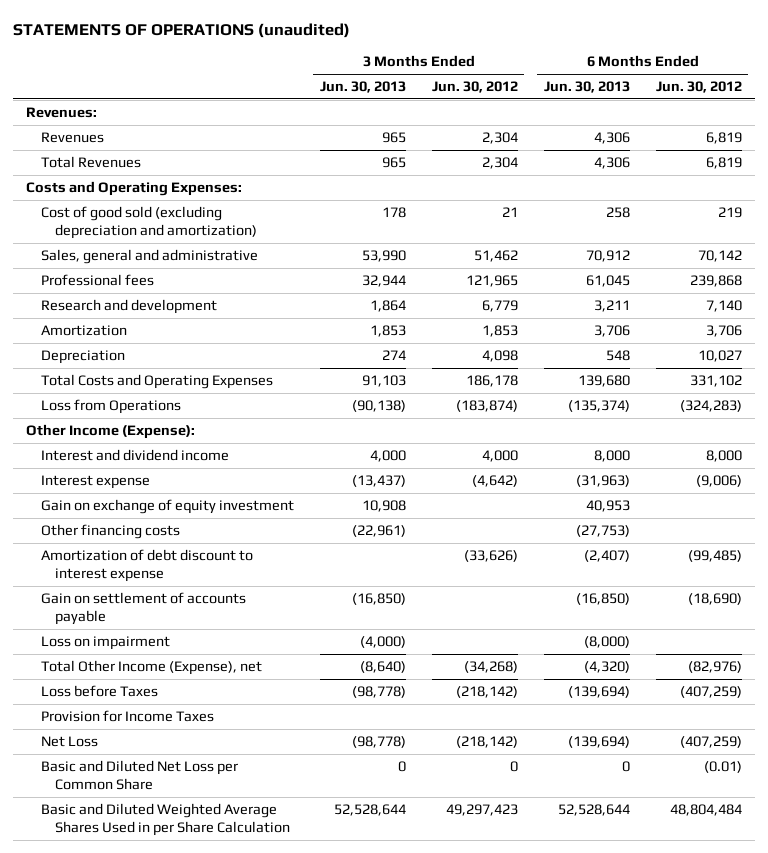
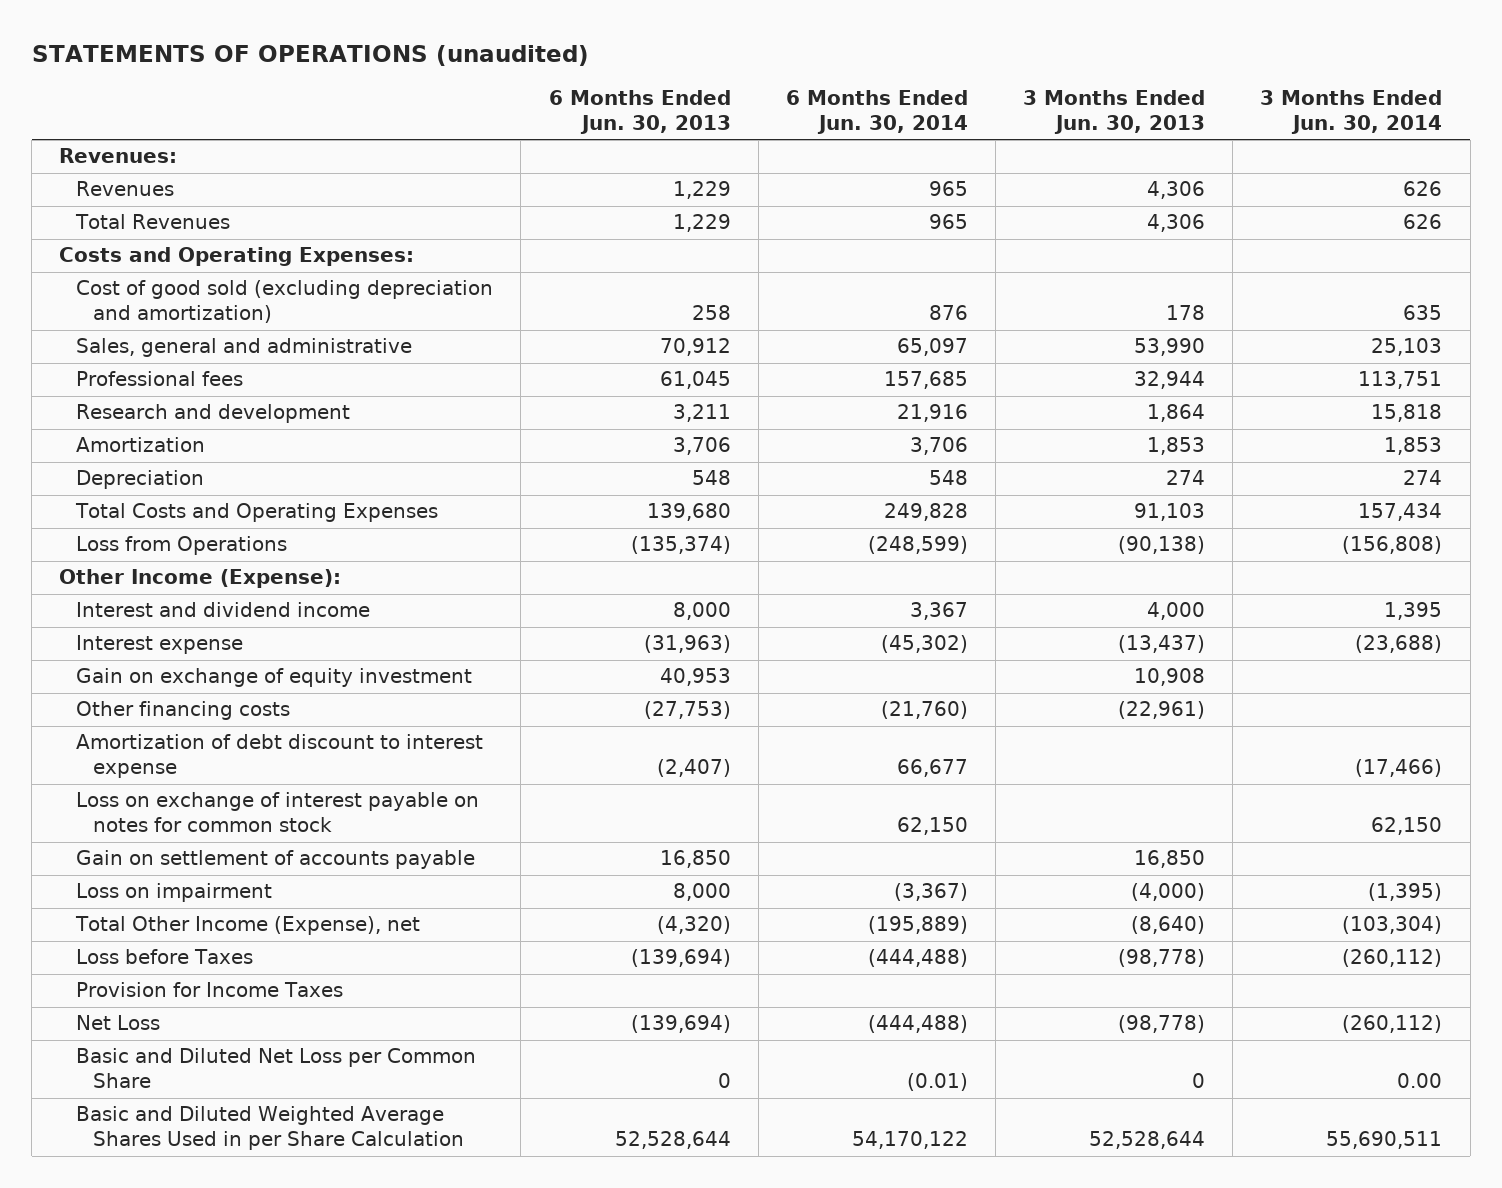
- | 3 Months Ended Jun. 30, 2013 | 3 Months Ended Jun. 30, 2012 | 6 Months Ended Jun. 30, 2013 | 6 Months Ended Jun. 30, 2012
+ | 6 Months Ended Jun. 30, 2013 | 6 Months Ended Jun. 30, 2014 | 3 Months Ended Jun. 30, 2013 | 3 Months Ended Jun. 30, 2014
- Revenues | 965 | 2,304 | 4,306 | 6,819
- Total Revenues | 965 | 2,304 | 4,306 | 6,819
+ Revenues | 1,229 | 965 | 4,306 | 626
+ Total Revenues | 1,229 | 965 | 4,306 | 626
- Gain on settlement of accounts payable | (16,850) | | (16,850) | (18,690)
- Loss on impairment | (4,000) | | (8,000) |
+ Loss on exchange of interest payable on notes for common stock | | 62,150 | | 62,150
+ Gain on settlement of accounts payable | 16,850 | | 16,850 |
+ Loss on impairment | 8,000 | (3,367) | (4,000) | (1,395)

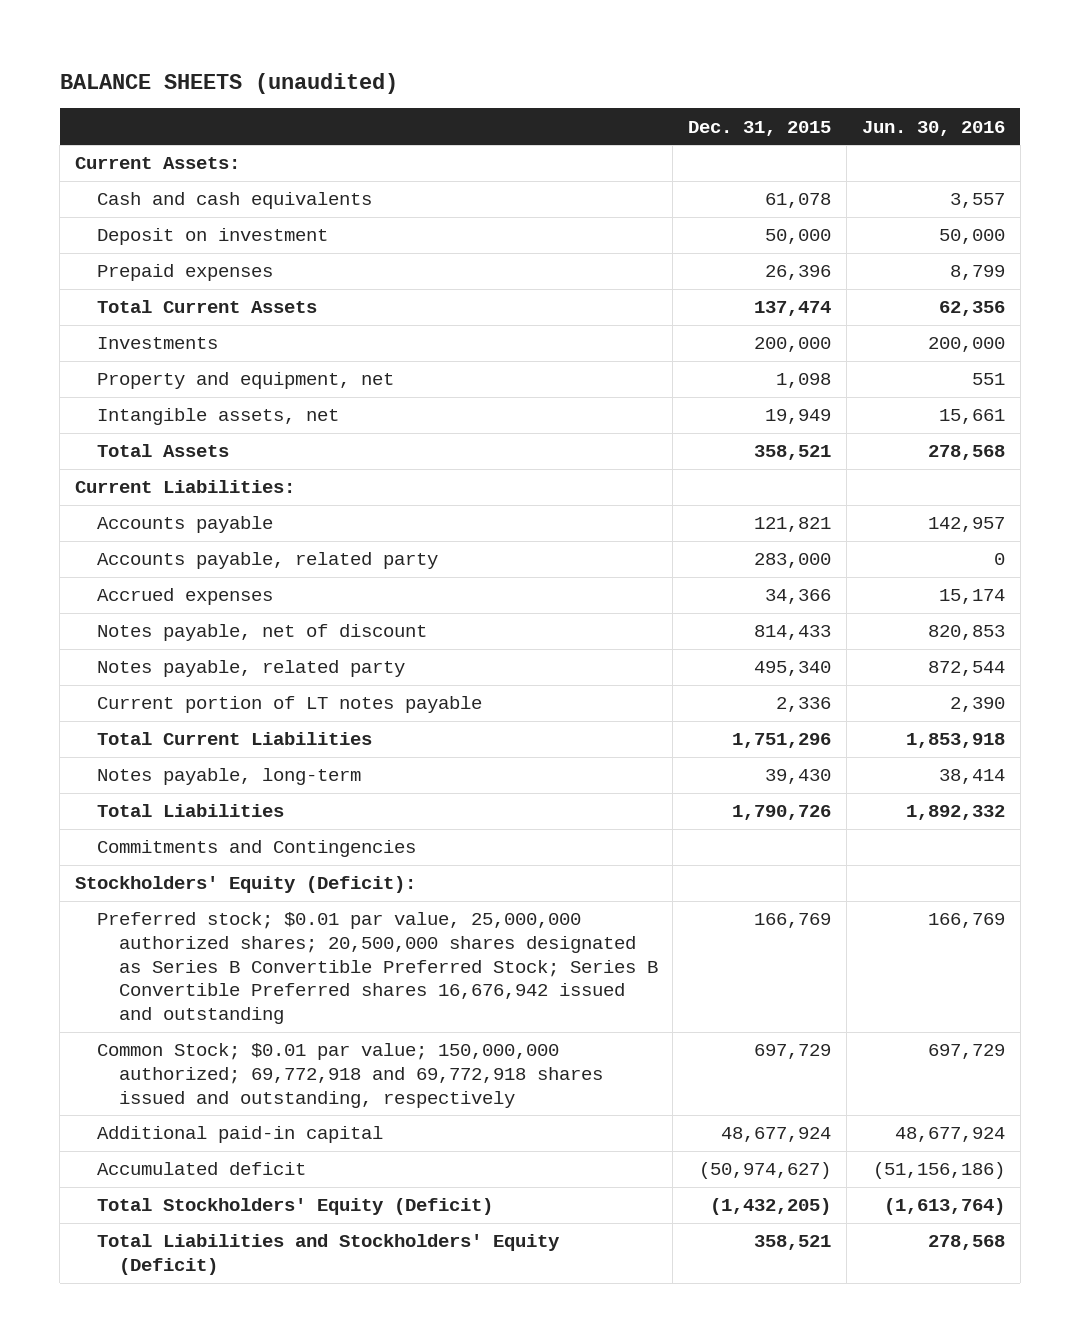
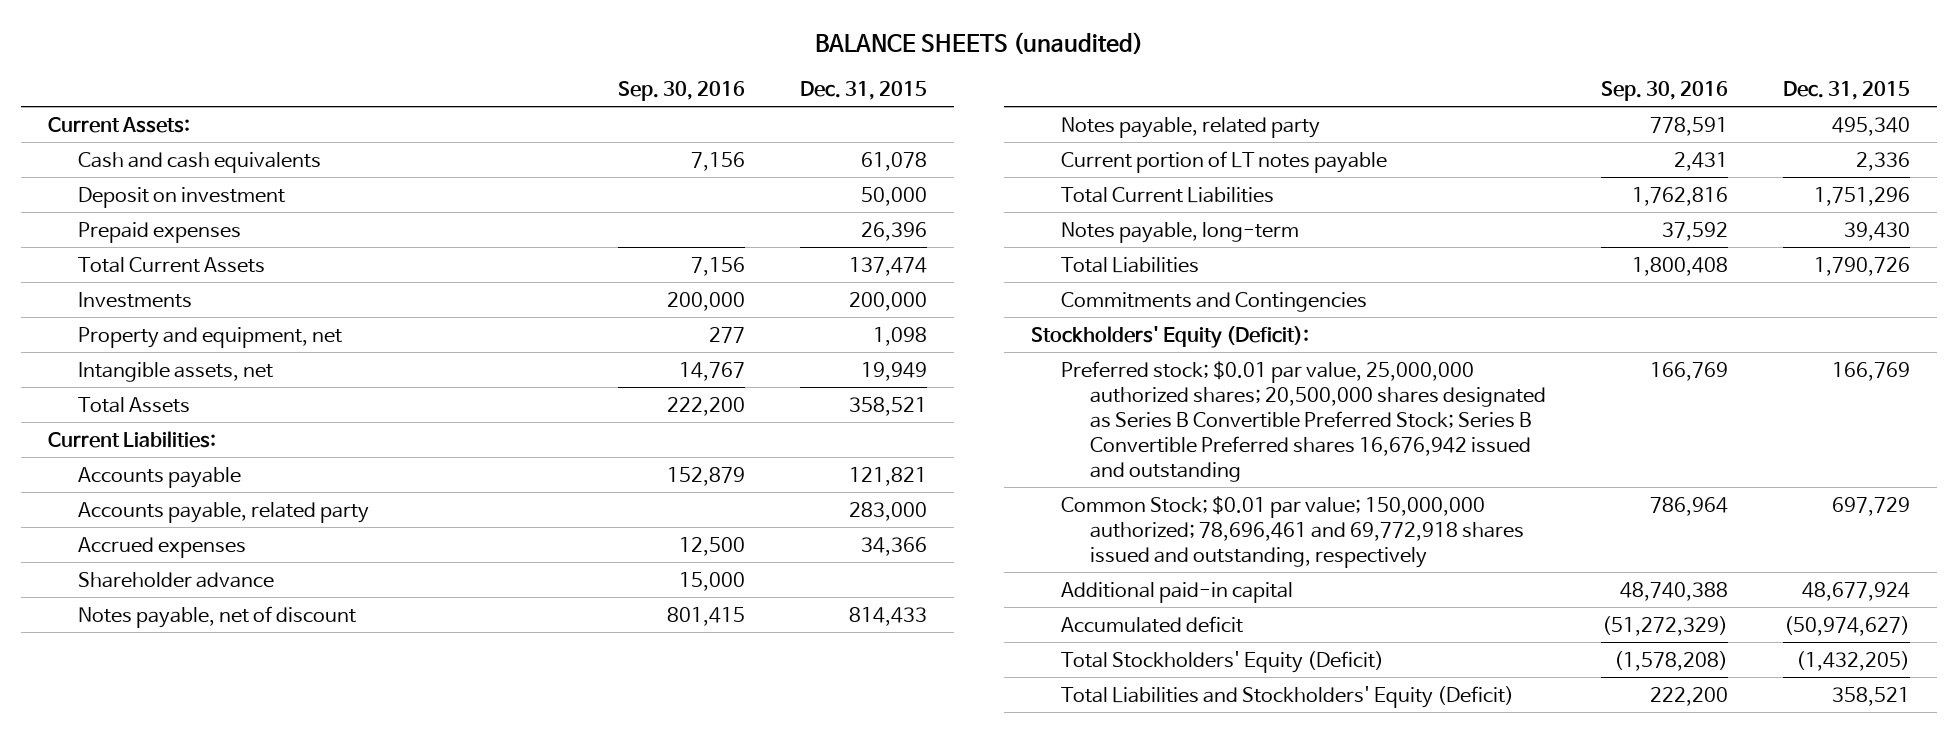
- | Dec. 31, 2015 | Jun. 30, 2016
+ | Sep. 30, 2016 | Dec. 31, 2015
+ Shareholder advance | 15,000 |
- Common Stock; $0.01 par value; 150,000,000 authorized; 69,772,918 and 69,772,918 shares issued and outstanding, respectively | 697,729 | 697,729
+ Common Stock; $0.01 par value; 150,000,000 authorized; 78,696,461 and 69,772,918 shares issued and outstanding, respectively | 786,964 | 697,729

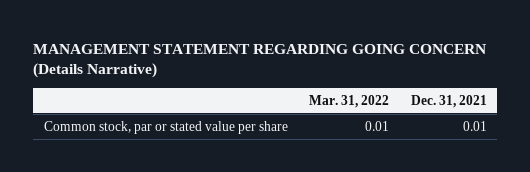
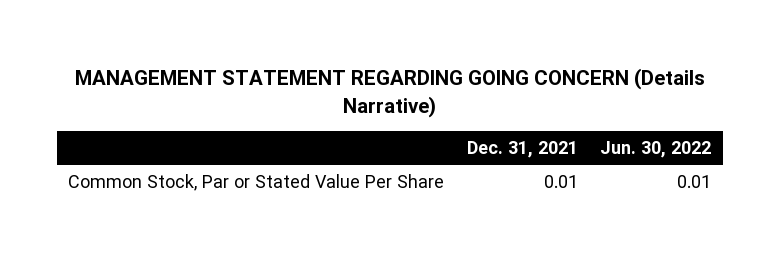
- | Mar. 31, 2022 | Dec. 31, 2021
+ | Dec. 31, 2021 | Jun. 30, 2022
- Common stock, par or stated value per share | 0.01 | 0.01
+ Common Stock, Par or Stated Value Per Share | 0.01 | 0.01

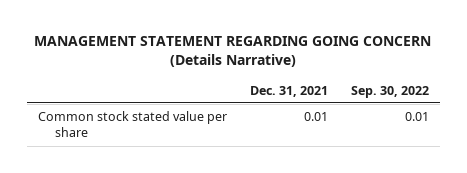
- | Dec. 31, 2021 | Jun. 30, 2022
+ | Dec. 31, 2021 | Sep. 30, 2022
- Common Stock, Par or Stated Value Per Share | 0.01 | 0.01
+ Common stock stated value per share | 0.01 | 0.01

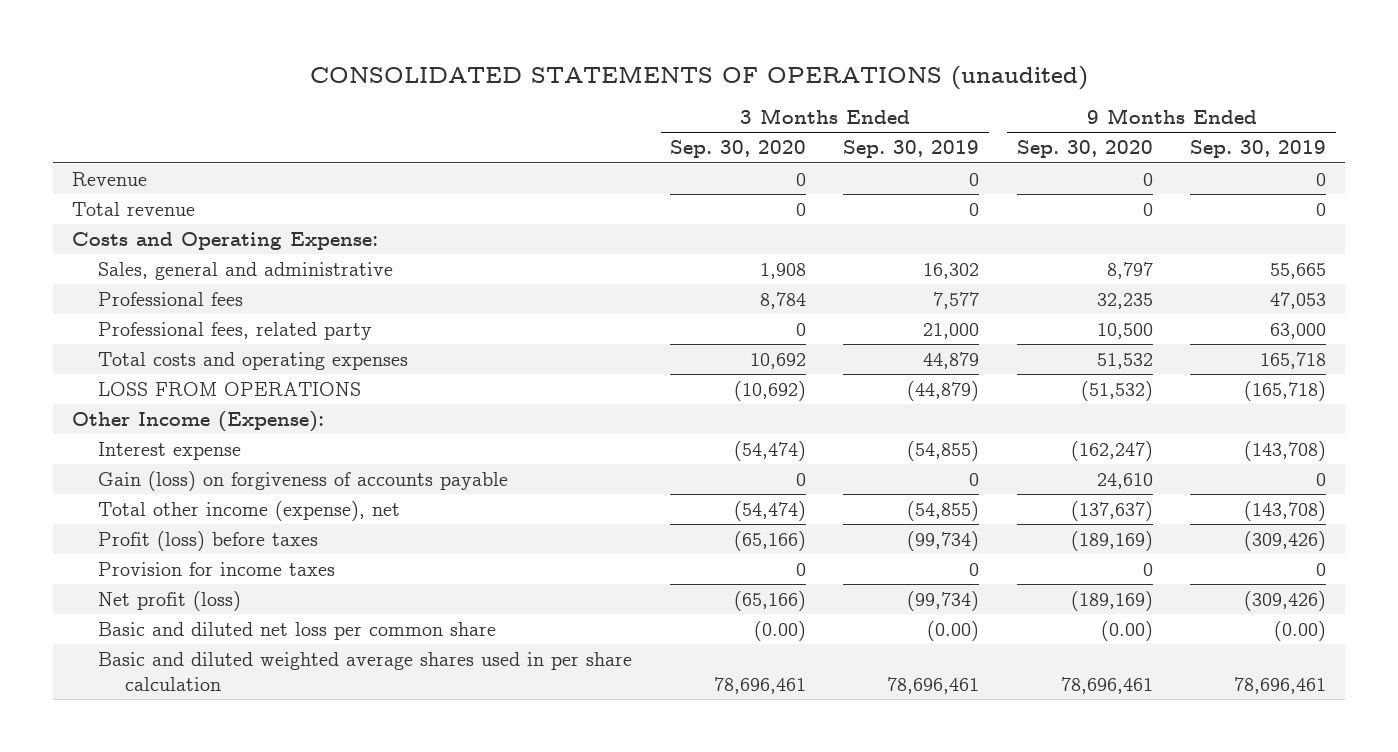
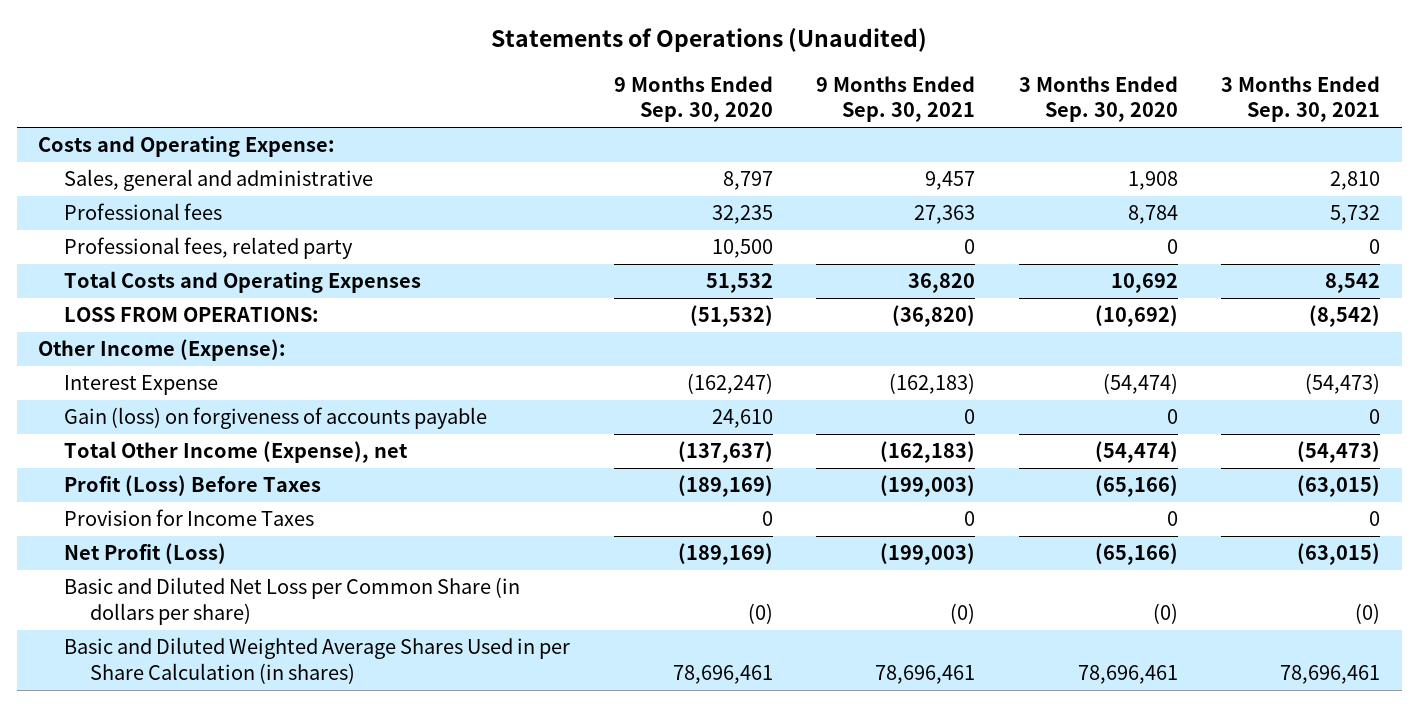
- CONSOLIDATED STATEMENTS OF OPERATIONS (unaudited)
+ Statements of Operations (Unaudited)
- | 3 Months Ended Sep. 30, 2020 | 3 Months Ended Sep. 30, 2019 | 9 Months Ended Sep. 30, 2020 | 9 Months Ended Sep. 30, 2019
+ | 9 Months Ended Sep. 30, 2020 | 9 Months Ended Sep. 30, 2021 | 3 Months Ended Sep. 30, 2020 | 3 Months Ended Sep. 30, 2021
- Revenue | 0 | 0 | 0 | 0
- Total revenue | 0 | 0 | 0 | 0
- Total costs and operating expenses | 10,692 | 44,879 | 51,532 | 165,718
- LOSS FROM OPERATIONS | (10,692) | (44,879) | (51,532) | (165,718)
+ Total Costs and Operating Expenses | 51,532 | 36,820 | 10,692 | 8,542
+ LOSS FROM OPERATIONS: | (51,532) | (36,820) | (10,692) | (8,542)
- Interest expense | (54,474) | (54,855) | (162,247) | (143,708)
+ Interest Expense | (162,247) | (162,183) | (54,474) | (54,473)
- Total other income (expense), net | (54,474) | (54,855) | (137,637) | (143,708)
- Profit (loss) before taxes | (65,166) | (99,734) | (189,169) | (309,426)
- Provision for income taxes | 0 | 0 | 0 | 0
- Net profit (loss) | (65,166) | (99,734) | (189,169) | (309,426)
- Basic and diluted net loss per common share | (0.00) | (0.00) | (0.00) | (0.00)
- Basic and diluted weighted average shares used in per share calculation | 78,696,461 | 78,696,461 | 78,696,461 | 78,696,461
+ Total Other Income (Expense), net | (137,637) | (162,183) | (54,474) | (54,473)
+ Profit (Loss) Before Taxes | (189,169) | (199,003) | (65,166) | (63,015)
+ Provision for Income Taxes | 0 | 0 | 0 | 0
+ Net Profit (Loss) | (189,169) | (199,003) | (65,166) | (63,015)
+ Basic and Diluted Net Loss per Common Share (in dollars per share) | (0) | (0) | (0) | (0)
+ Basic and Diluted Weighted Average Shares Used in per Share Calculation (in shares) | 78,696,461 | 78,696,461 | 78,696,461 | 78,696,461

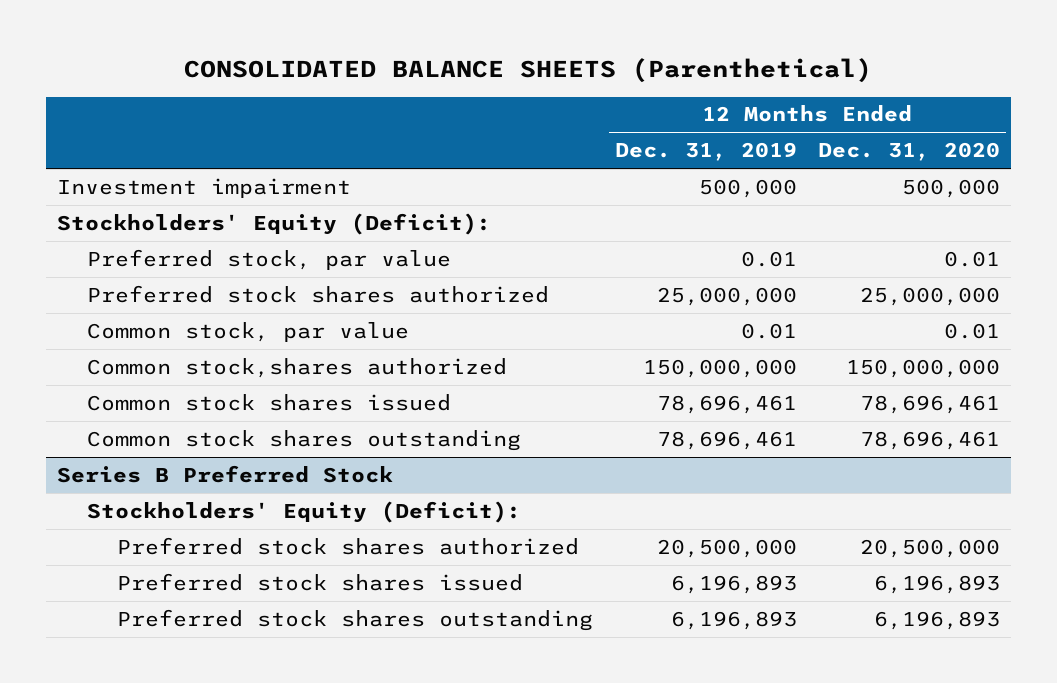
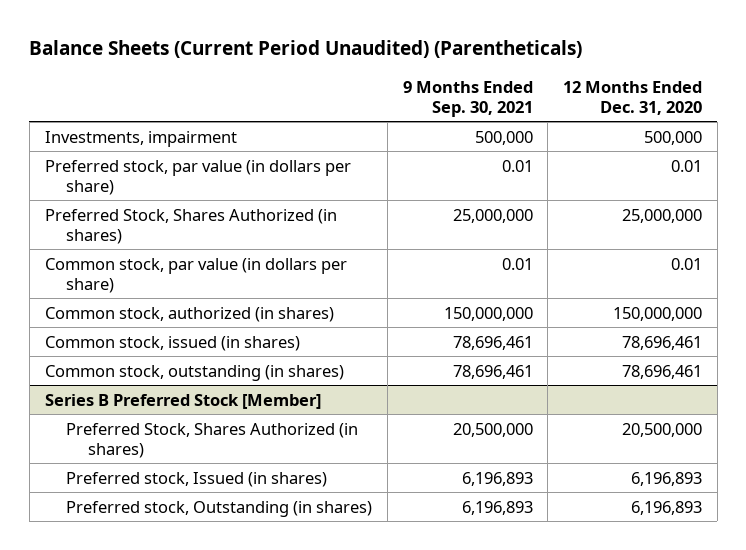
- CONSOLIDATED BALANCE SHEETS (Parenthetical)
+ Balance Sheets (Current Period Unaudited) (Parentheticals)
- | 12 Months Ended Dec. 31, 2019 | 12 Months Ended Dec. 31, 2020
+ | 9 Months Ended Sep. 30, 2021 | 12 Months Ended Dec. 31, 2020
- Investment impairment | 500,000 | 500,000
- Stockholders' Equity (Deficit):
- Preferred stock, par value | 0.01 | 0.01
- Preferred stock shares authorized | 25,000,000 | 25,000,000
- Common stock, par value | 0.01 | 0.01
- Common stock,shares authorized | 150,000,000 | 150,000,000
- Common stock shares issued | 78,696,461 | 78,696,461
- Common stock shares outstanding | 78,696,461 | 78,696,461
- Series B Preferred Stock
- Stockholders' Equity (Deficit):
- Preferred stock shares authorized | 20,500,000 | 20,500,000
- Preferred stock shares issued | 6,196,893 | 6,196,893
- Preferred stock shares outstanding | 6,196,893 | 6,196,893
+ Investments, impairment | 500,000 | 500,000
+ Preferred stock, par value (in dollars per share) | 0.01 | 0.01
+ Preferred Stock, Shares Authorized (in shares) | 25,000,000 | 25,000,000
+ Common stock, par value (in dollars per share) | 0.01 | 0.01
+ Common stock, authorized (in shares) | 150,000,000 | 150,000,000
+ Common stock, issued (in shares) | 78,696,461 | 78,696,461
+ Common stock, outstanding (in shares) | 78,696,461 | 78,696,461
+ Series B Preferred Stock [Member]
+ Preferred Stock, Shares Authorized (in shares) | 20,500,000 | 20,500,000
+ Preferred stock, Issued (in shares) | 6,196,893 | 6,196,893
+ Preferred stock, Outstanding (in shares) | 6,196,893 | 6,196,893

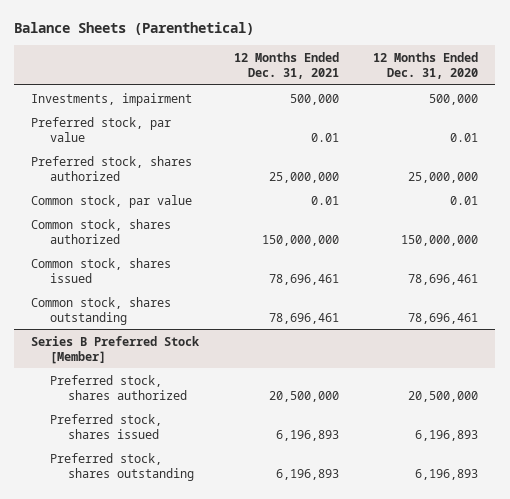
- Balance Sheets (Current Period Unaudited) (Parentheticals)
+ Balance Sheets (Parenthetical)
- | 9 Months Ended Sep. 30, 2021 | 12 Months Ended Dec. 31, 2020
+ | 12 Months Ended Dec. 31, 2021 | 12 Months Ended Dec. 31, 2020
- Preferred stock, par value (in dollars per share) | 0.01 | 0.01
- Preferred Stock, Shares Authorized (in shares) | 25,000,000 | 25,000,000
- Common stock, par value (in dollars per share) | 0.01 | 0.01
- Common stock, authorized (in shares) | 150,000,000 | 150,000,000
- Common stock, issued (in shares) | 78,696,461 | 78,696,461
- Common stock, outstanding (in shares) | 78,696,461 | 78,696,461
+ Preferred stock, par value | 0.01 | 0.01
+ Preferred stock, shares authorized | 25,000,000 | 25,000,000
+ Common stock, par value | 0.01 | 0.01
+ Common stock, shares authorized | 150,000,000 | 150,000,000
+ Common stock, shares issued | 78,696,461 | 78,696,461
+ Common stock, shares outstanding | 78,696,461 | 78,696,461
@ Series B Preferred Stock [Member]
- Preferred Stock, Shares Authorized (in shares) | 20,500,000 | 20,500,000
- Preferred stock, Issued (in shares) | 6,196,893 | 6,196,893
- Preferred stock, Outstanding (in shares) | 6,196,893 | 6,196,893
+ Preferred stock, shares authorized | 20,500,000 | 20,500,000
+ Preferred stock, shares issued | 6,196,893 | 6,196,893
+ Preferred stock, shares outstanding | 6,196,893 | 6,196,893

